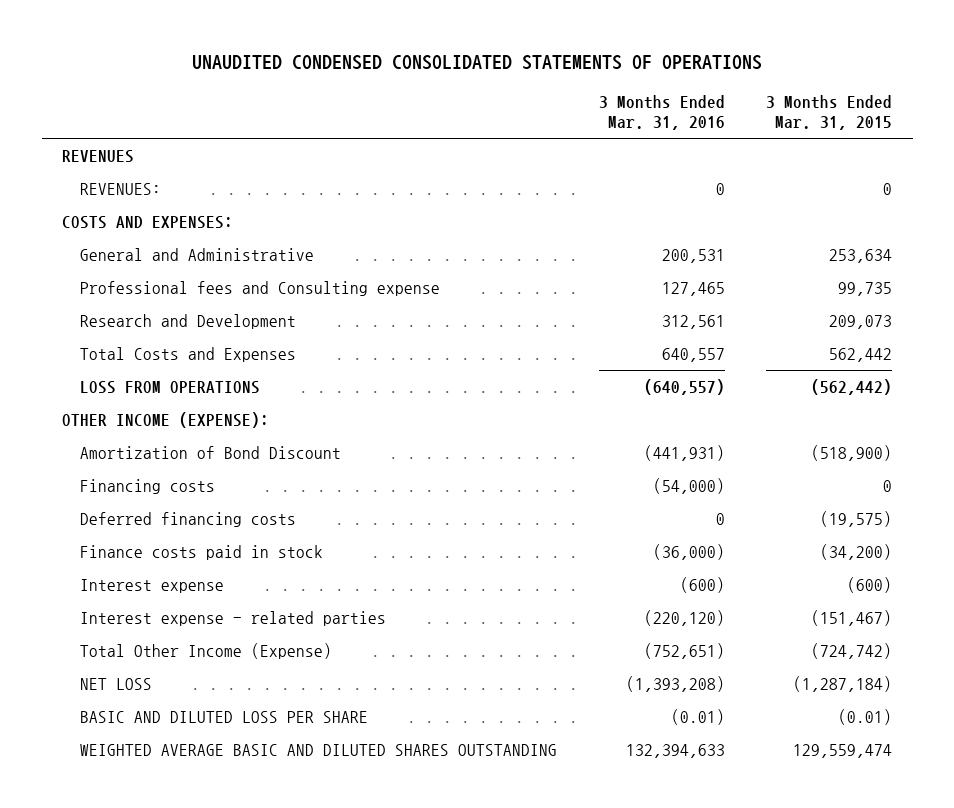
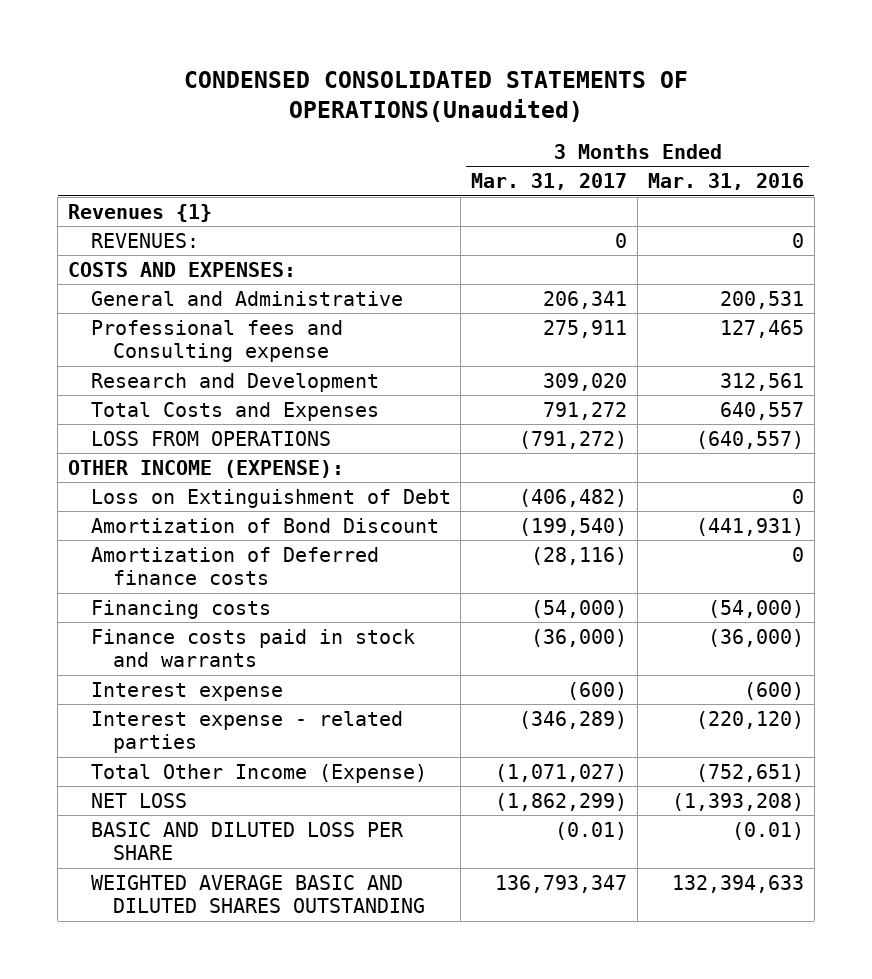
- UNAUDITED CONDENSED CONSOLIDATED STATEMENTS OF OPERATIONS
+ CONDENSED CONSOLIDATED STATEMENTS OF OPERATIONS(Unaudited)
- | 3 Months Ended Mar. 31, 2016 | 3 Months Ended Mar. 31, 2015
+ | 3 Months Ended Mar. 31, 2017 | 3 Months Ended Mar. 31, 2016
- REVENUES
+ Revenues {1}
+ Loss on Extinguishment of Debt | (406,482) | 0
+ Amortization of Deferred finance costs | (28,116) | 0
- Deferred financing costs | 0 | (19,575)
- Finance costs paid in stock | (36,000) | (34,200)
+ Finance costs paid in stock and warrants | (36,000) | (36,000)

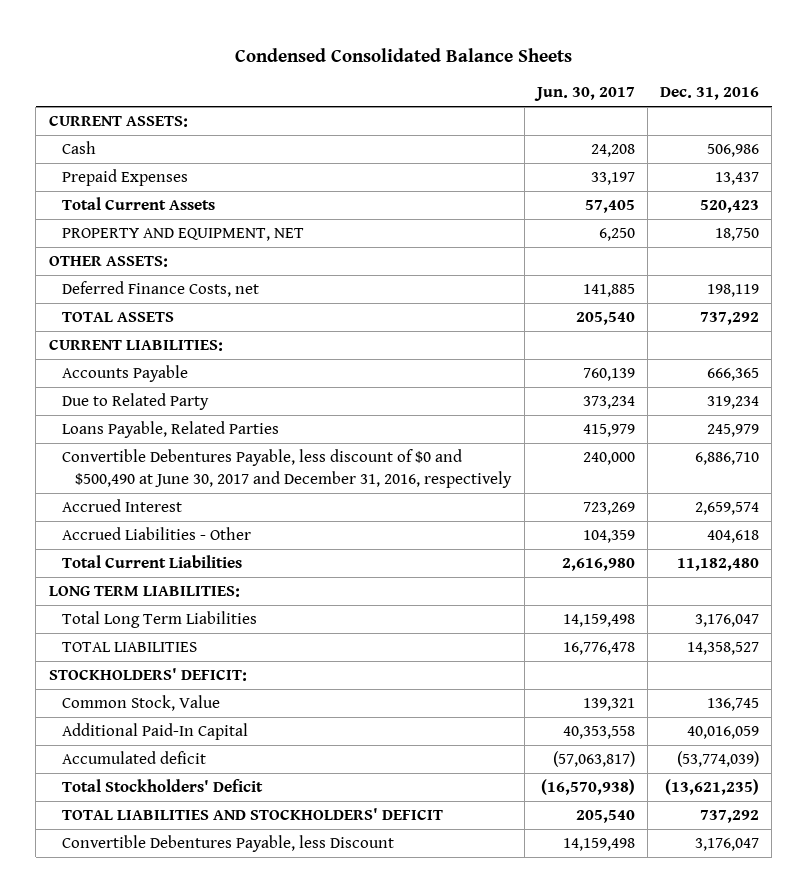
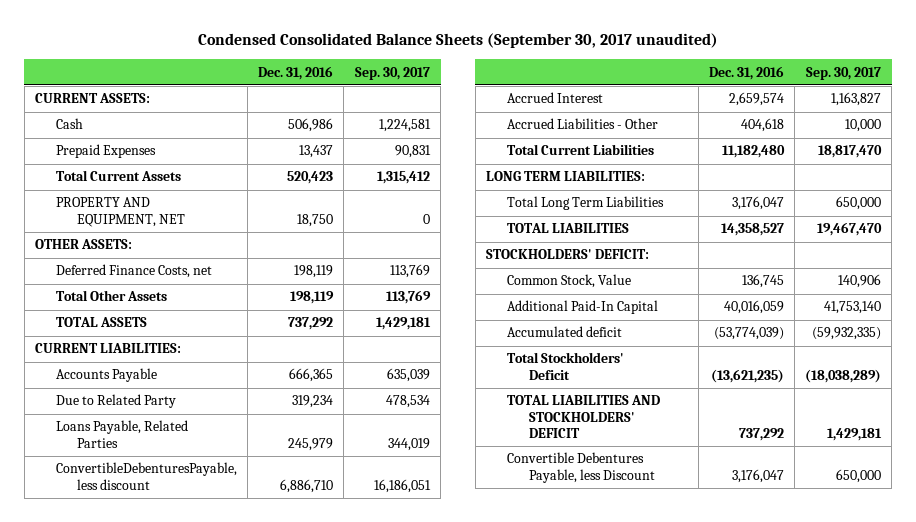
- Condensed Consolidated Balance Sheets
+ Condensed Consolidated Balance Sheets (September 30, 2017 unaudited)
- | Jun. 30, 2017 | Dec. 31, 2016
+ | Dec. 31, 2016 | Sep. 30, 2017
+ Total Other Assets | 198,119 | 113,769
- Convertible Debentures Payable, less discount of $0 and $500,490 at June 30, 2017 and December 31, 2016, respectively | 240,000 | 6,886,710
+ ConvertibleDebenturesPayable, less discount | 6,886,710 | 16,186,051

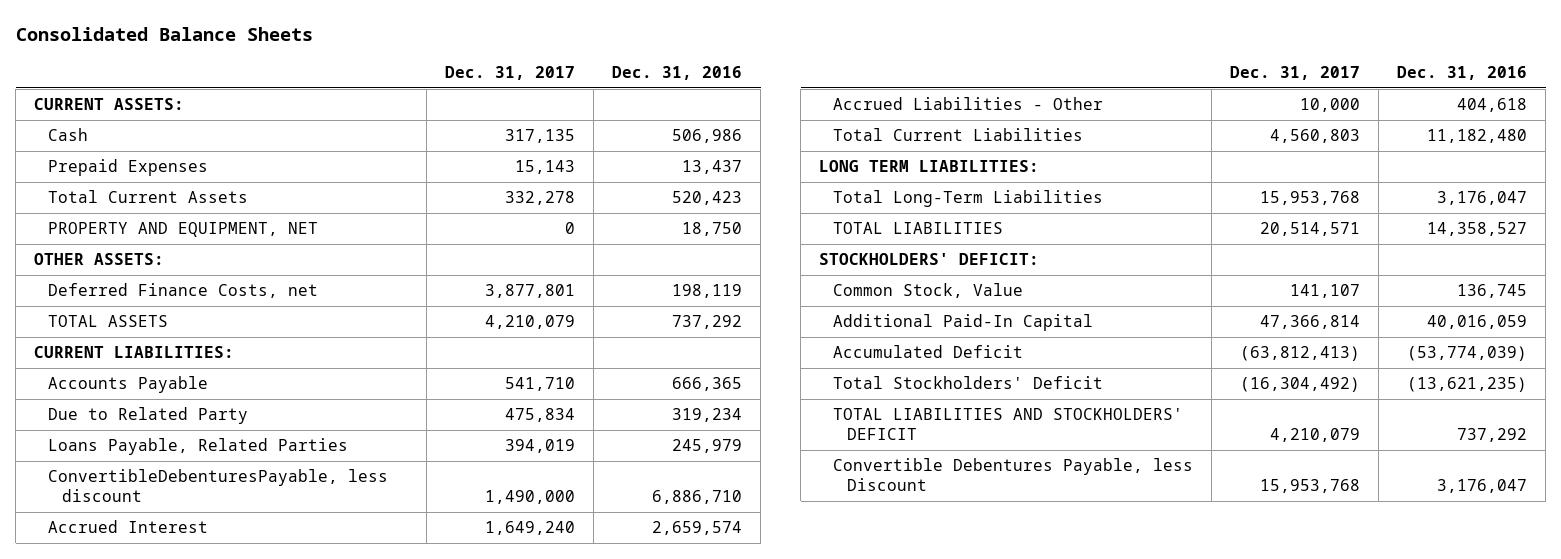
- Condensed Consolidated Balance Sheets (September 30, 2017 unaudited)
+ Consolidated Balance Sheets
- | Dec. 31, 2016 | Sep. 30, 2017
+ | Dec. 31, 2017 | Dec. 31, 2016
- Total Other Assets | 198,119 | 113,769
- Total Long Term Liabilities | 3,176,047 | 650,000
+ Total Long-Term Liabilities | 15,953,768 | 3,176,047
- Accumulated deficit | (53,774,039) | (59,932,335)
+ Accumulated Deficit | (63,812,413) | (53,774,039)

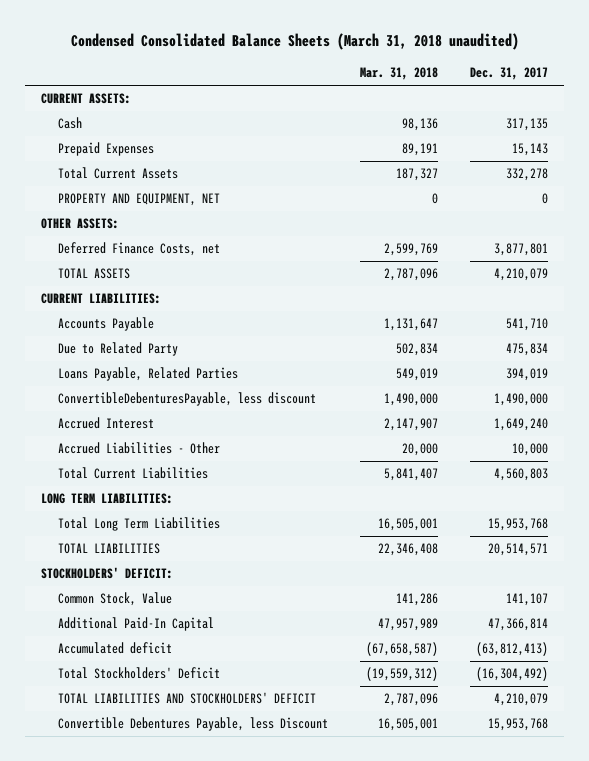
- Consolidated Balance Sheets
+ Condensed Consolidated Balance Sheets (March 31, 2018 unaudited)
- | Dec. 31, 2017 | Dec. 31, 2016
+ | Mar. 31, 2018 | Dec. 31, 2017
- Total Long-Term Liabilities | 15,953,768 | 3,176,047
+ Total Long Term Liabilities | 16,505,001 | 15,953,768
- Accumulated Deficit | (63,812,413) | (53,774,039)
+ Accumulated deficit | (67,658,587) | (63,812,413)

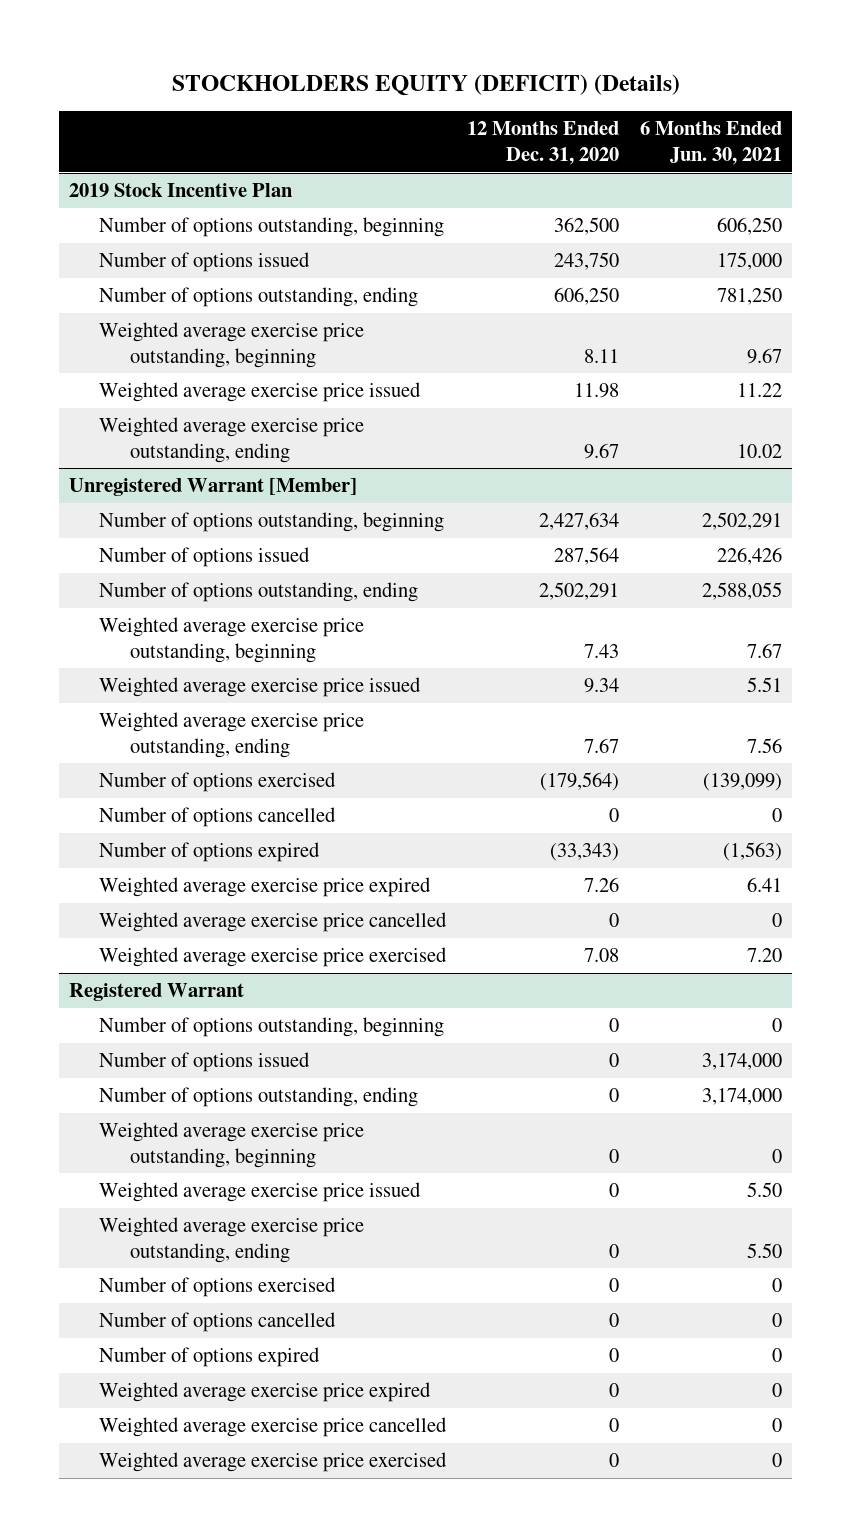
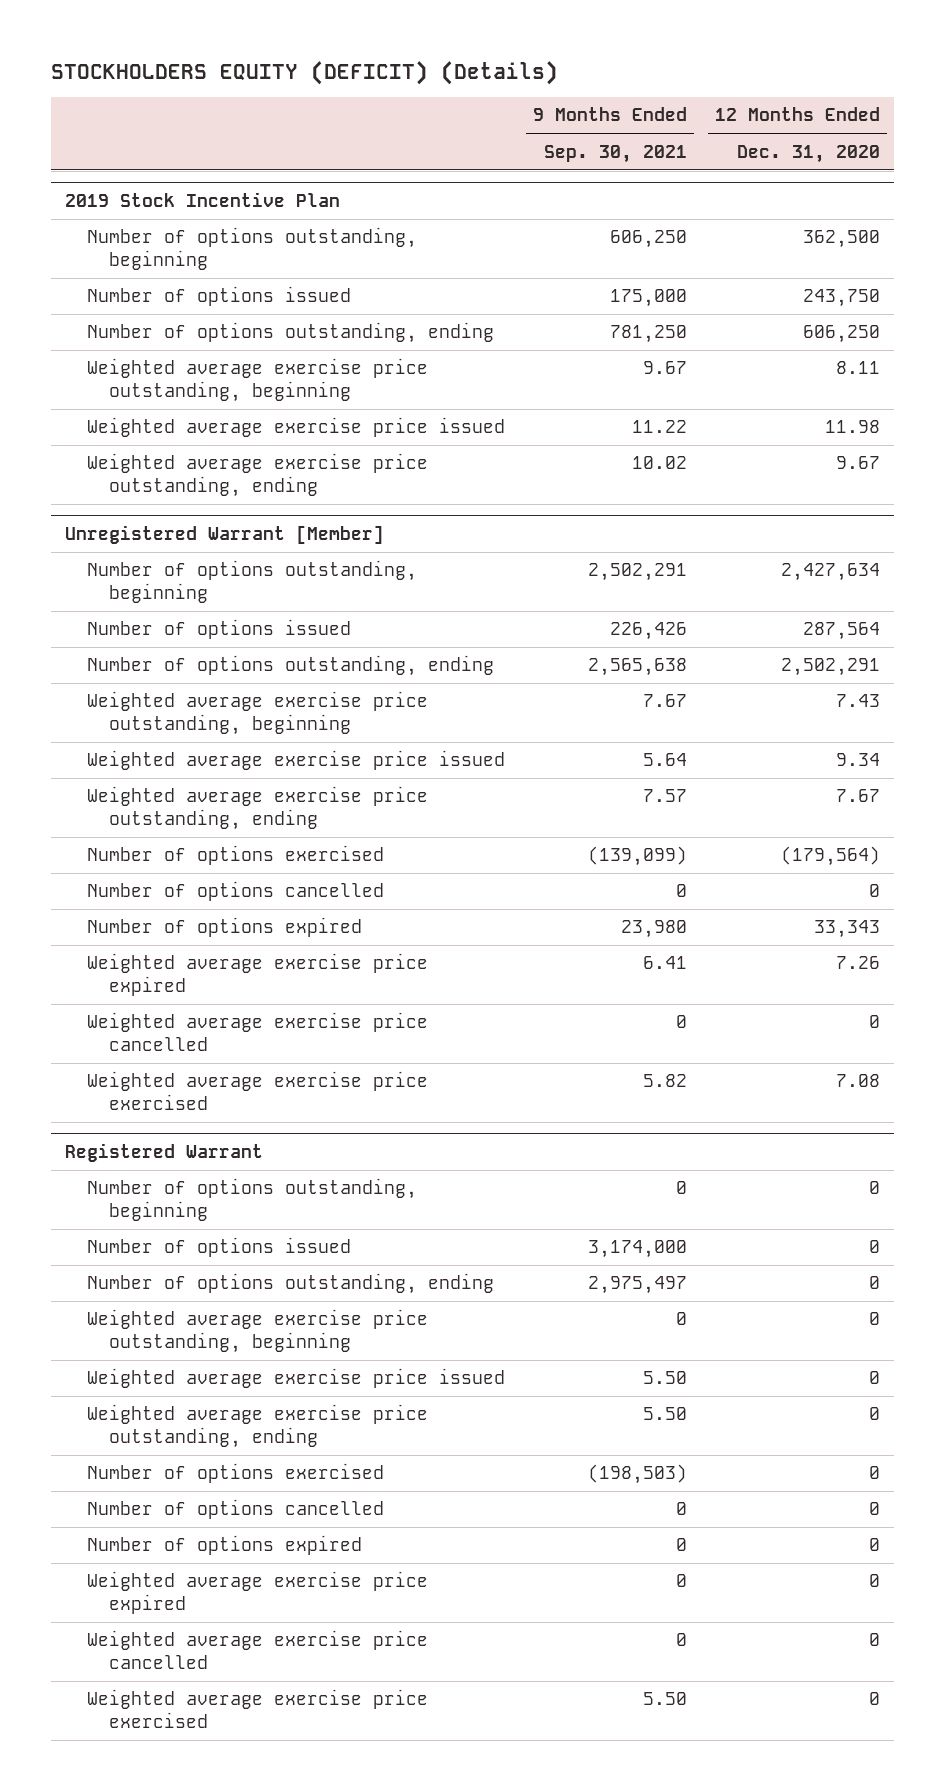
- | 12 Months Ended Dec. 31, 2020 | 6 Months Ended Jun. 30, 2021
+ | 9 Months Ended Sep. 30, 2021 | 12 Months Ended Dec. 31, 2020
@ Unregistered Warrant [Member]
- Number of options expired | (33,343) | (1,563)
+ Number of options expired | 23,980 | 33,343

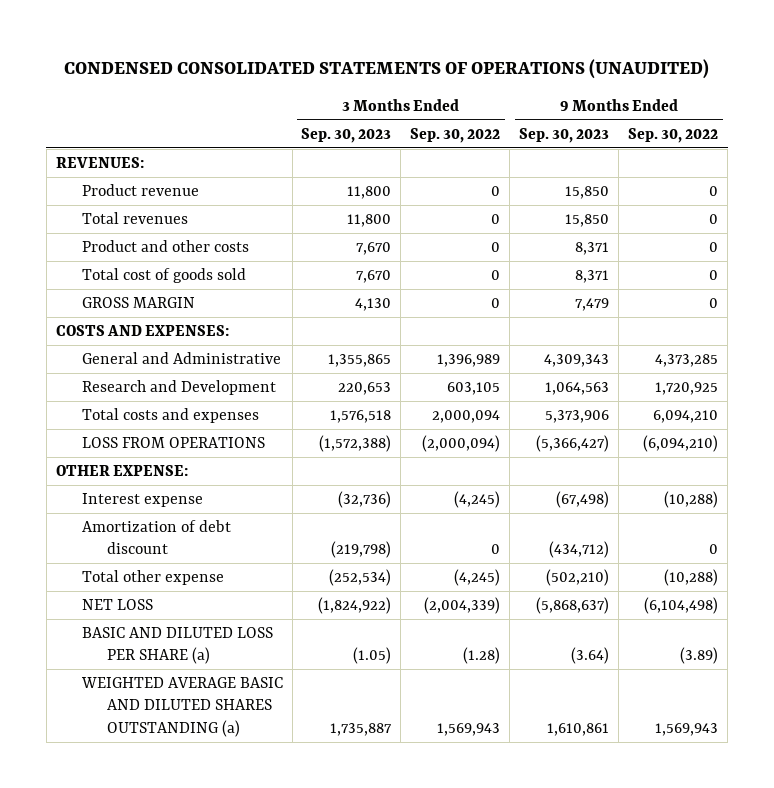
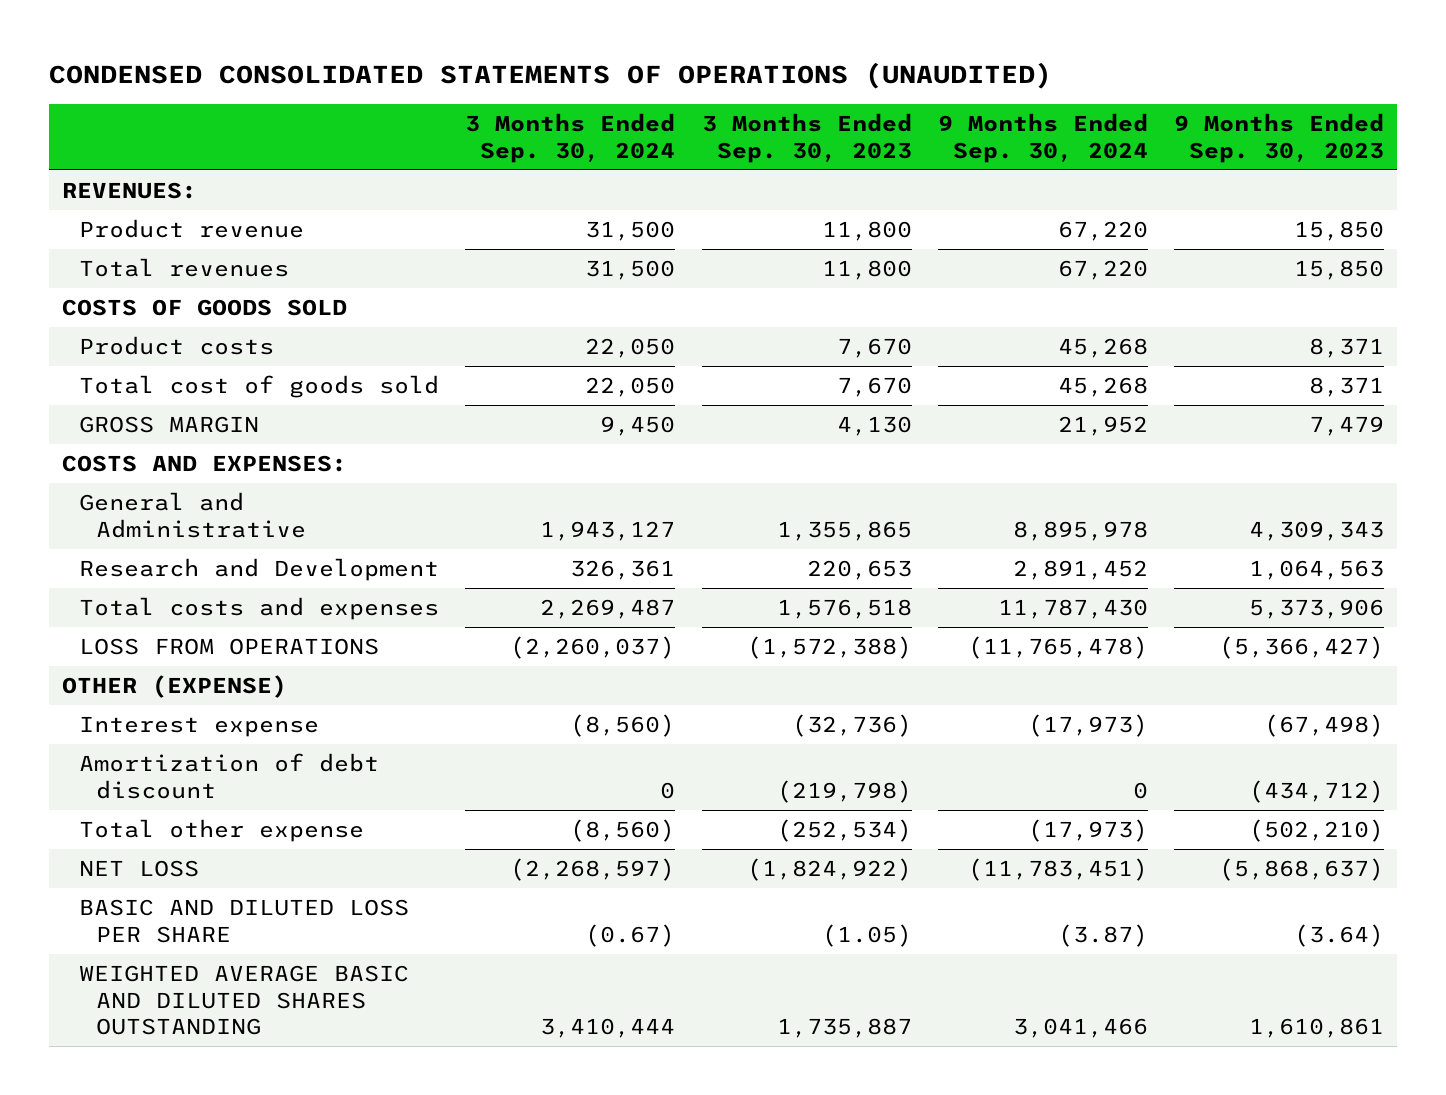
- | 3 Months Ended Sep. 30, 2023 | 3 Months Ended Sep. 30, 2022 | 9 Months Ended Sep. 30, 2023 | 9 Months Ended Sep. 30, 2022
+ | 3 Months Ended Sep. 30, 2024 | 3 Months Ended Sep. 30, 2023 | 9 Months Ended Sep. 30, 2024 | 9 Months Ended Sep. 30, 2023
- Product and other costs | 7,670 | 0 | 8,371 | 0
+ COSTS OF GOODS SOLD
+ Product costs | 22,050 | 7,670 | 45,268 | 8,371
- OTHER EXPENSE:
+ OTHER (EXPENSE)
- BASIC AND DILUTED LOSS PER SHARE (a) | (1.05) | (1.28) | (3.64) | (3.89)
- WEIGHTED AVERAGE BASIC AND DILUTED SHARES OUTSTANDING (a) | 1,735,887 | 1,569,943 | 1,610,861 | 1,569,943
+ BASIC AND DILUTED LOSS PER SHARE | (0.67) | (1.05) | (3.87) | (3.64)
+ WEIGHTED AVERAGE BASIC AND DILUTED SHARES OUTSTANDING | 3,410,444 | 1,735,887 | 3,041,466 | 1,610,861

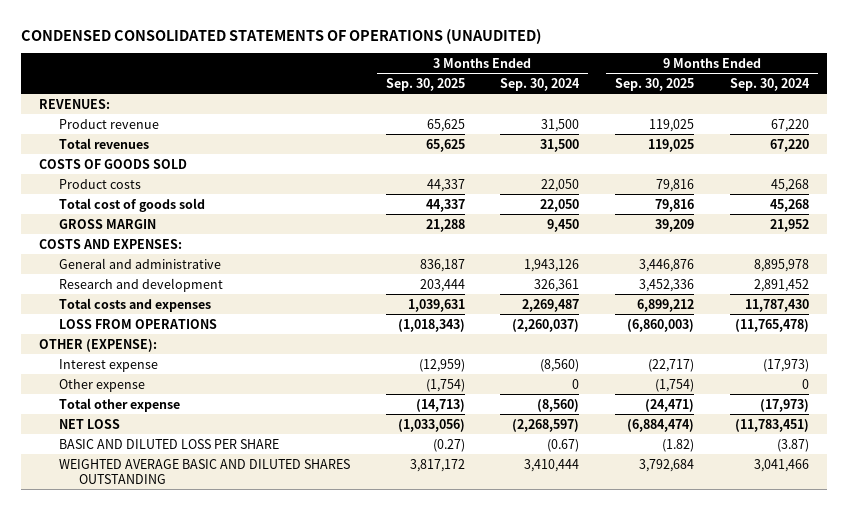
- | 3 Months Ended Sep. 30, 2024 | 3 Months Ended Sep. 30, 2023 | 9 Months Ended Sep. 30, 2024 | 9 Months Ended Sep. 30, 2023
+ | 3 Months Ended Sep. 30, 2025 | 3 Months Ended Sep. 30, 2024 | 9 Months Ended Sep. 30, 2025 | 9 Months Ended Sep. 30, 2024
- General and Administrative | 1,943,127 | 1,355,865 | 8,895,978 | 4,309,343
- Research and Development | 326,361 | 220,653 | 2,891,452 | 1,064,563
+ General and administrative | 836,187 | 1,943,126 | 3,446,876 | 8,895,978
+ Research and development | 203,444 | 326,361 | 3,452,336 | 2,891,452
- OTHER (EXPENSE)
+ OTHER (EXPENSE):
- Amortization of debt discount | 0 | (219,798) | 0 | (434,712)
+ Other expense | (1,754) | 0 | (1,754) | 0

